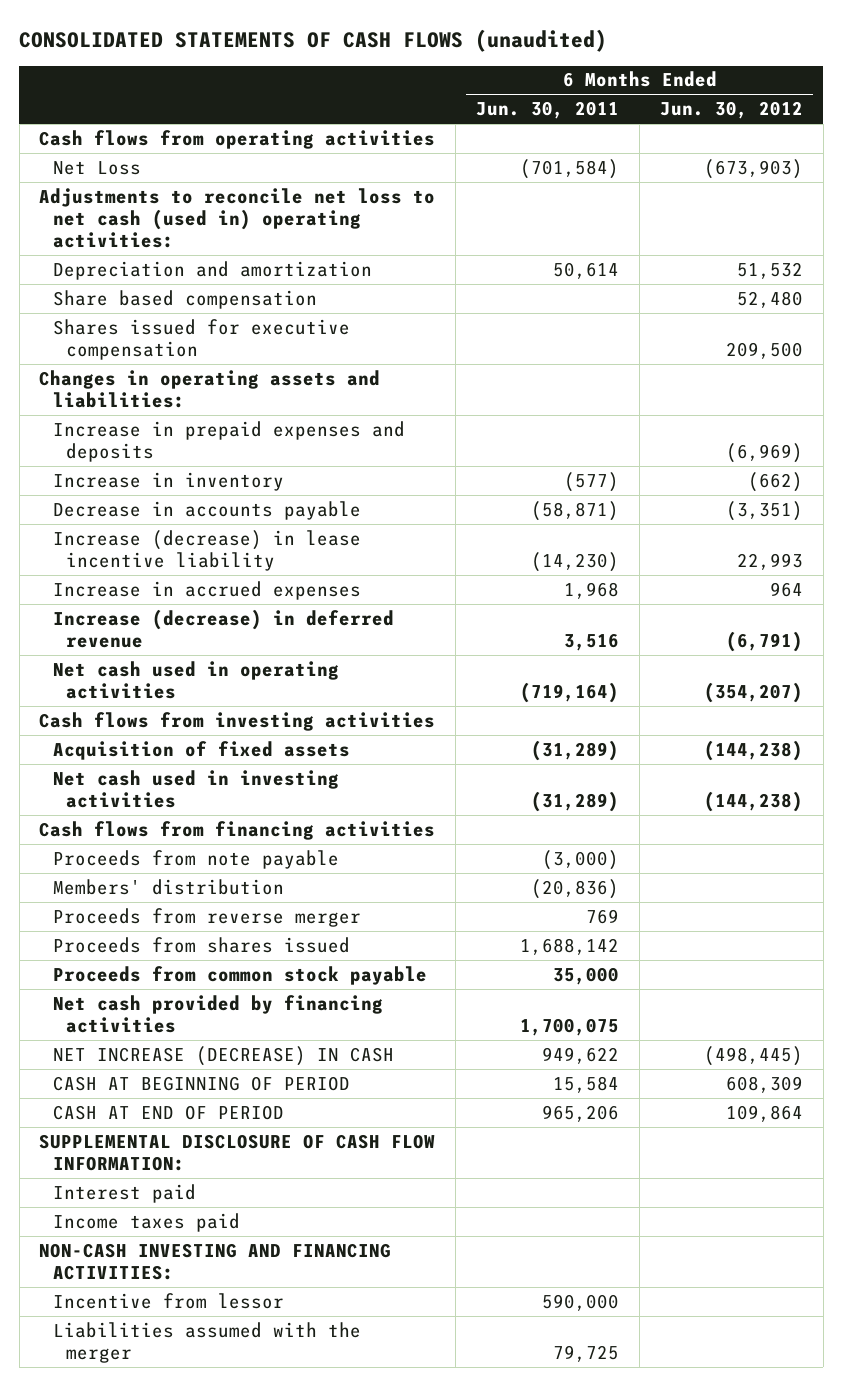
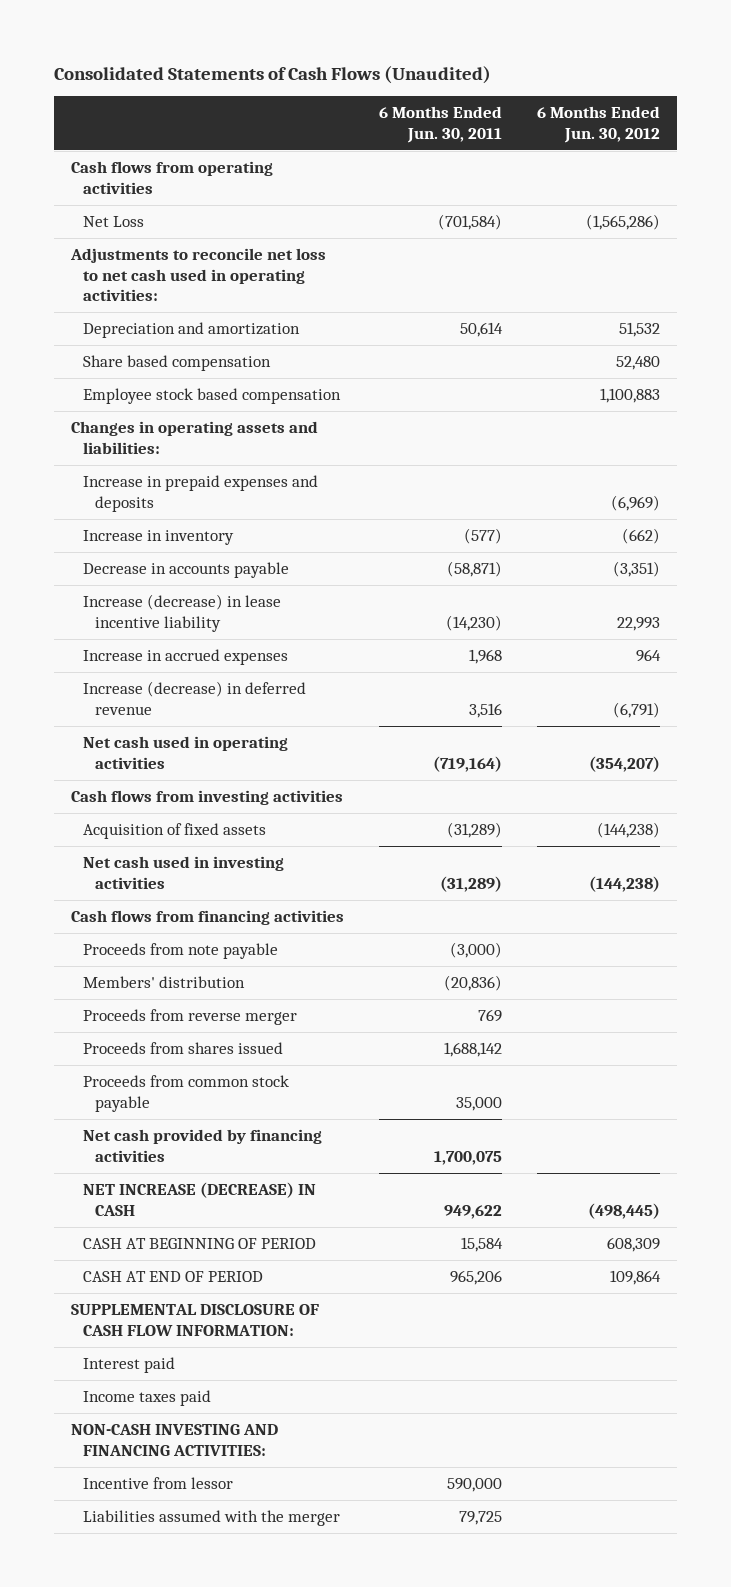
- CONSOLIDATED STATEMENTS OF CASH FLOWS (unaudited)
+ Consolidated Statements of Cash Flows (Unaudited)
- Net Loss | (701,584) | (673,903)
- Adjustments to reconcile net loss to net cash (used in) operating activities:
+ Net Loss | (701,584) | (1,565,286)
+ Adjustments to reconcile net loss to net cash used in operating activities:
- Shares issued for executive compensation | | 209,500
+ Employee stock based compensation | | 1,100,883

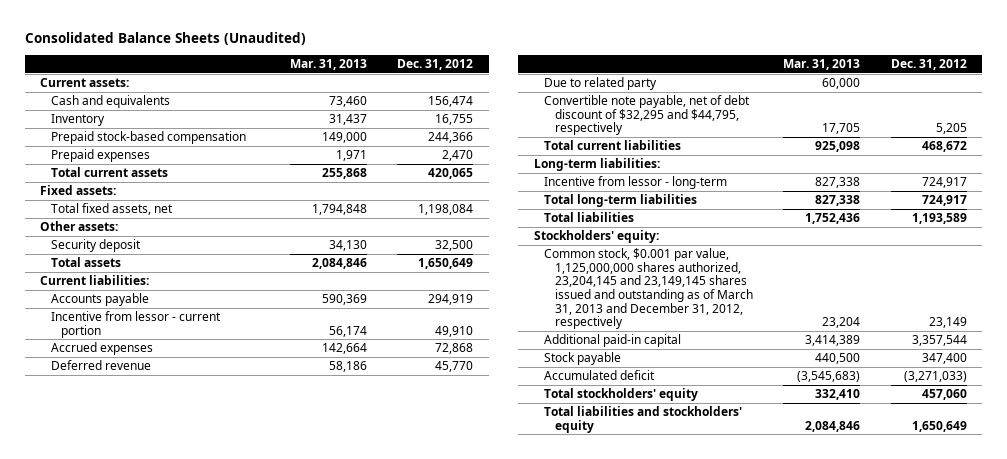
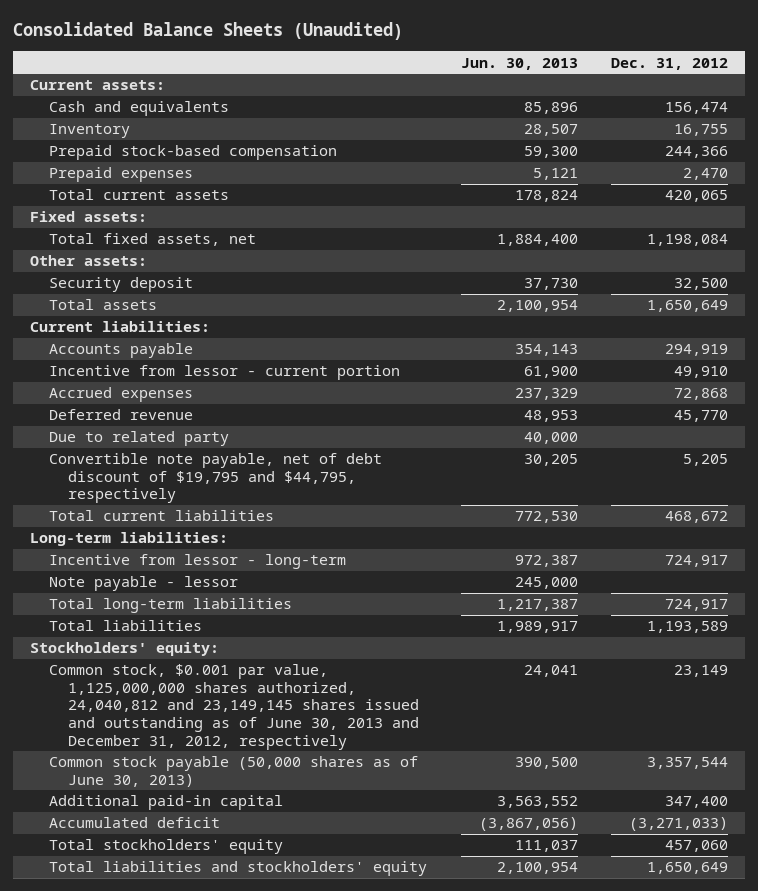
- | Mar. 31, 2013 | Dec. 31, 2012
+ | Jun. 30, 2013 | Dec. 31, 2012
- Convertible note payable, net of debt discount of $32,295 and $44,795, respectively | 17,705 | 5,205
+ Convertible note payable, net of debt discount of $19,795 and $44,795, respectively | 30,205 | 5,205
+ Note payable - lessor | 245,000 |
- Common stock, $0.001 par value, 1,125,000,000 shares authorized, 23,204,145 and 23,149,145 shares issued and outstanding as of March 31, 2013 and December 31, 2012, respectively | 23,204 | 23,149
- Additional paid-in capital | 3,414,389 | 3,357,544
- Stock payable | 440,500 | 347,400
+ Common stock, $0.001 par value, 1,125,000,000 shares authorized, 24,040,812 and 23,149,145 shares issued and outstanding as of June 30, 2013 and December 31, 2012, respectively | 24,041 | 23,149
+ Common stock payable (50,000 shares as of June 30, 2013) | 390,500 | 3,357,544
+ Additional paid-in capital | 3,563,552 | 347,400

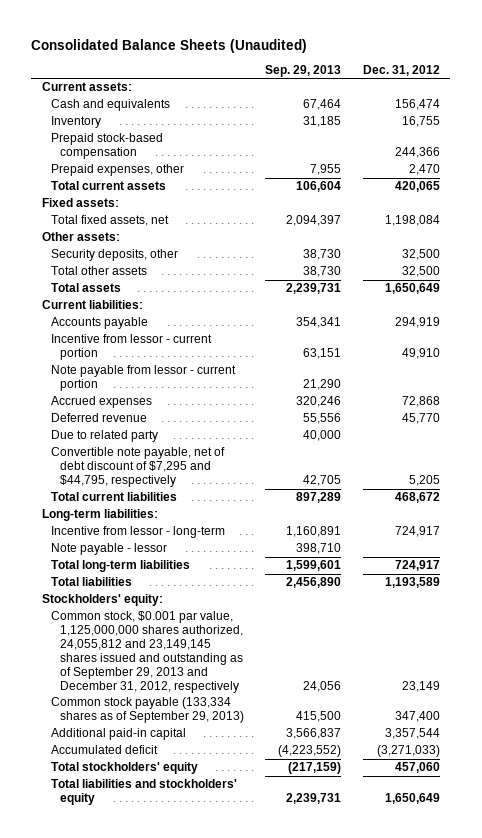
- | Jun. 30, 2013 | Dec. 31, 2012
+ | Sep. 29, 2013 | Dec. 31, 2012
- Prepaid expenses | 5,121 | 2,470
+ Prepaid expenses, other | 7,955 | 2,470
- Security deposit | 37,730 | 32,500
+ Security deposits, other | 38,730 | 32,500
+ Total other assets | 38,730 | 32,500
+ Note payable from lessor - current portion | 21,290 |
- Convertible note payable, net of debt discount of $19,795 and $44,795, respectively | 30,205 | 5,205
+ Convertible note payable, net of debt discount of $7,295 and $44,795, respectively | 42,705 | 5,205
- Common stock, $0.001 par value, 1,125,000,000 shares authorized, 24,040,812 and 23,149,145 shares issued and outstanding as of June 30, 2013 and December 31, 2012, respectively | 24,041 | 23,149
- Common stock payable (50,000 shares as of June 30, 2013) | 390,500 | 3,357,544
- Additional paid-in capital | 3,563,552 | 347,400
+ Common stock, $0.001 par value, 1,125,000,000 shares authorized, 24,055,812 and 23,149,145 shares issued and outstanding as of September 29, 2013 and December 31, 2012, respectively | 24,056 | 23,149
+ Common stock payable (133,334 shares as of September 29, 2013) | 415,500 | 347,400
+ Additional paid-in capital | 3,566,837 | 3,357,544

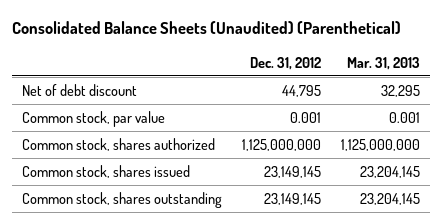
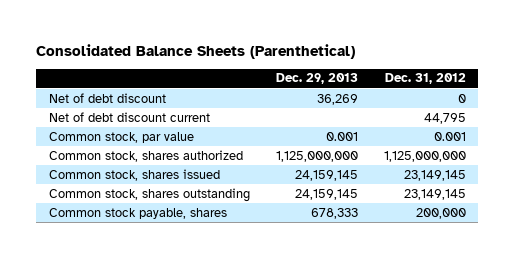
- Consolidated Balance Sheets (Unaudited) (Parenthetical)
+ Consolidated Balance Sheets (Parenthetical)
- | Dec. 31, 2012 | Mar. 31, 2013
+ | Dec. 29, 2013 | Dec. 31, 2012
- Net of debt discount | 44,795 | 32,295
+ Net of debt discount | 36,269 | 0
+ Net of debt discount current | | 44,795
+ Common stock payable, shares | 678,333 | 200,000

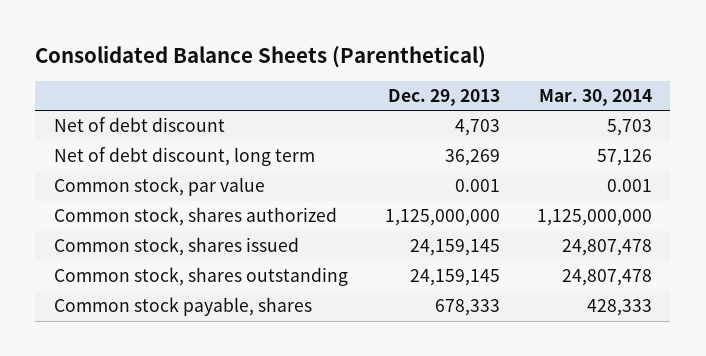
- | Dec. 29, 2013 | Dec. 31, 2012
+ | Dec. 29, 2013 | Mar. 30, 2014
- Net of debt discount | 36,269 | 0
- Net of debt discount current | | 44,795
+ Net of debt discount | 4,703 | 5,703
+ Net of debt discount, long term | 36,269 | 57,126

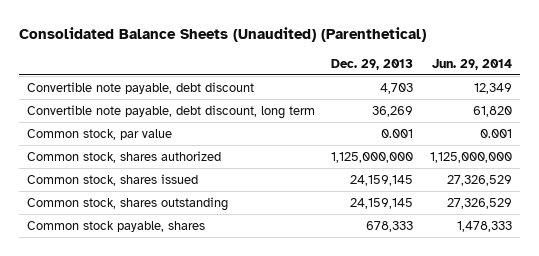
- Consolidated Balance Sheets (Parenthetical)
+ Consolidated Balance Sheets (Unaudited) (Parenthetical)
- | Dec. 29, 2013 | Mar. 30, 2014
+ | Dec. 29, 2013 | Jun. 29, 2014
- Net of debt discount | 4,703 | 5,703
- Net of debt discount, long term | 36,269 | 57,126
+ Convertible note payable, debt discount | 4,703 | 12,349
+ Convertible note payable, debt discount, long term | 36,269 | 61,820

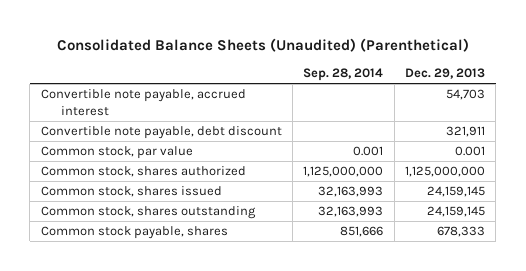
- | Dec. 29, 2013 | Jun. 29, 2014
+ | Sep. 28, 2014 | Dec. 29, 2013
- Convertible note payable, debt discount | 4,703 | 12,349
- Convertible note payable, debt discount, long term | 36,269 | 61,820
+ Convertible note payable, accrued interest | | 54,703
+ Convertible note payable, debt discount | | 321,911

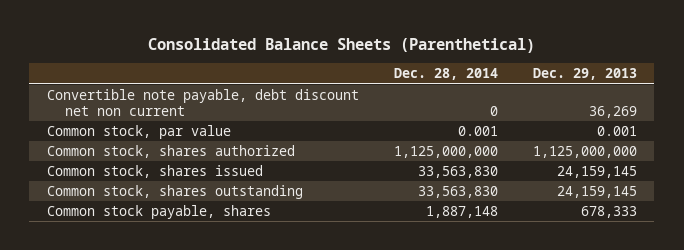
- Consolidated Balance Sheets (Unaudited) (Parenthetical)
+ Consolidated Balance Sheets (Parenthetical)
- | Sep. 28, 2014 | Dec. 29, 2013
+ | Dec. 28, 2014 | Dec. 29, 2013
- Convertible note payable, accrued interest | | 54,703
- Convertible note payable, debt discount | | 321,911
+ Convertible note payable, debt discount net non current | 0 | 36,269

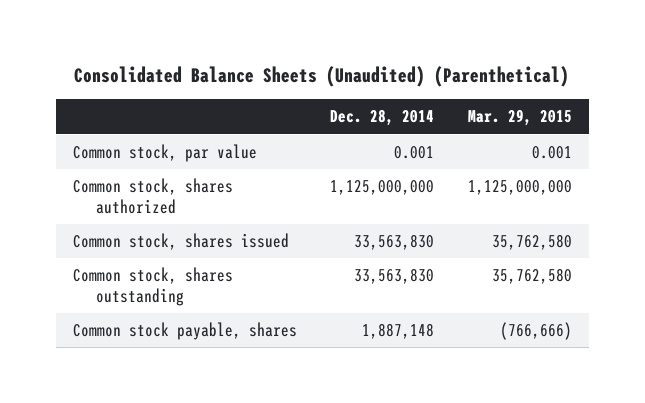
- Consolidated Balance Sheets (Parenthetical)
+ Consolidated Balance Sheets (Unaudited) (Parenthetical)
- | Dec. 28, 2014 | Dec. 29, 2013
+ | Dec. 28, 2014 | Mar. 29, 2015
- Convertible note payable, debt discount net non current | 0 | 36,269

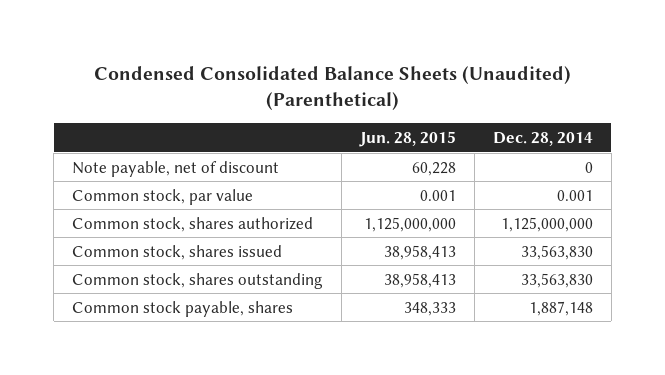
- Consolidated Balance Sheets (Unaudited) (Parenthetical)
+ Condensed Consolidated Balance Sheets (Unaudited) (Parenthetical)
- | Dec. 28, 2014 | Mar. 29, 2015
+ | Jun. 28, 2015 | Dec. 28, 2014
+ Note payable, net of discount | 60,228 | 0

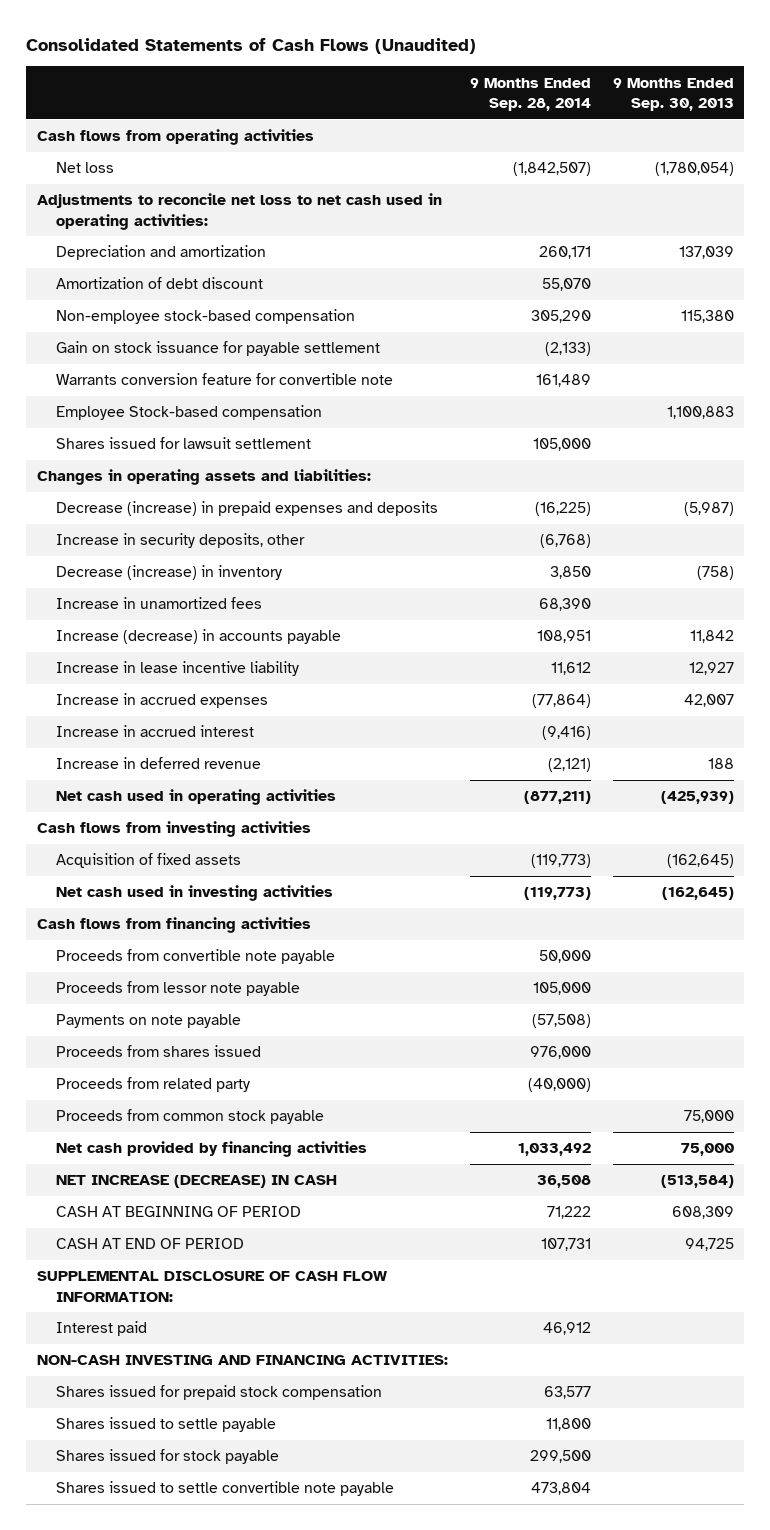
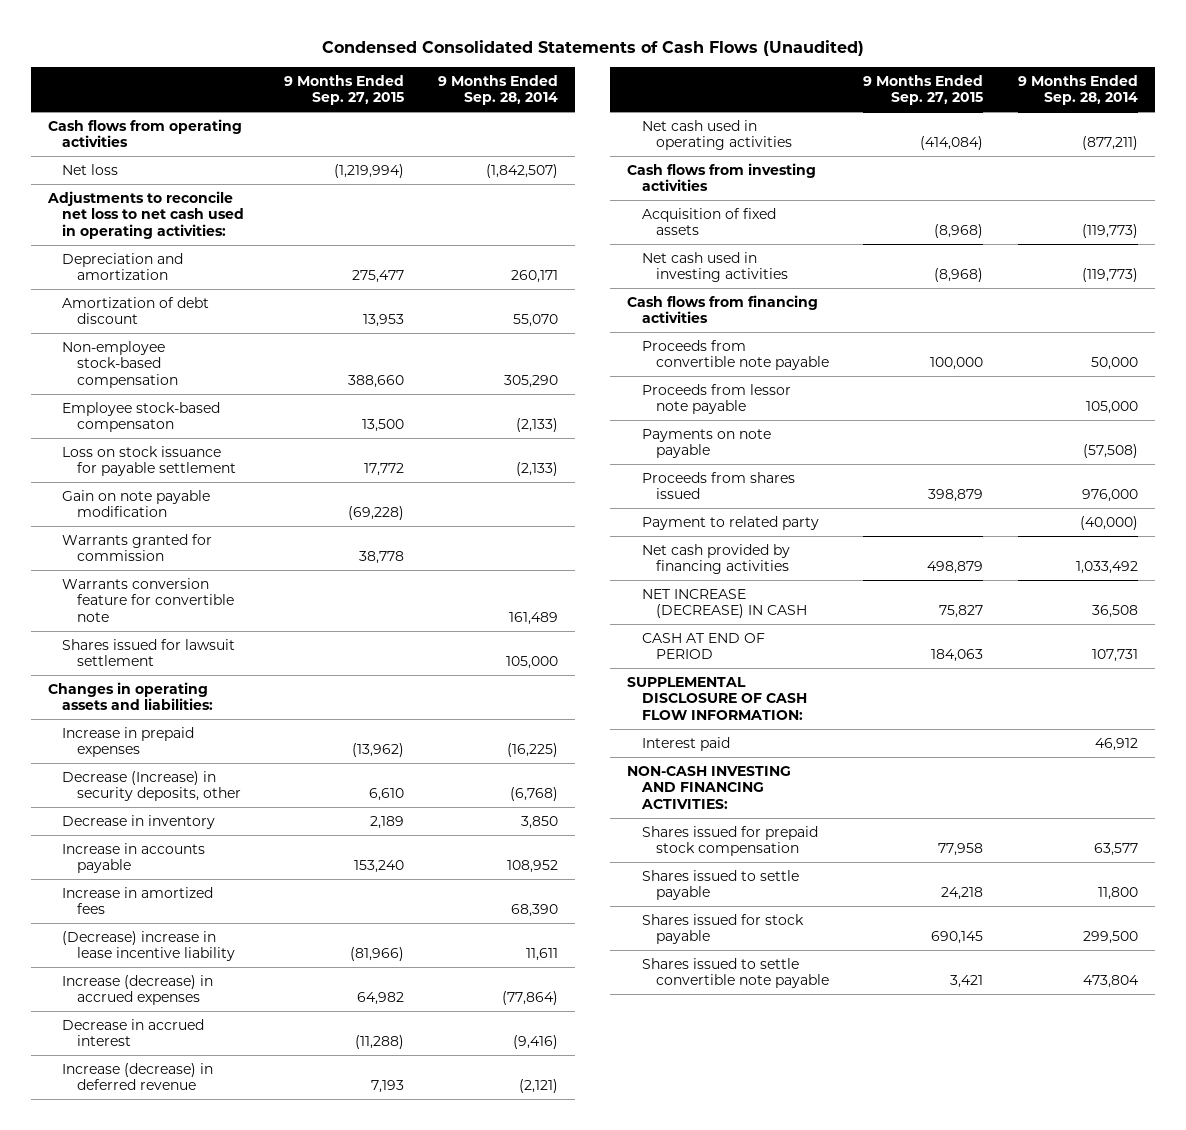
- Consolidated Statements of Cash Flows (Unaudited)
+ Condensed Consolidated Statements of Cash Flows (Unaudited)
- | 9 Months Ended Sep. 28, 2014 | 9 Months Ended Sep. 30, 2013
+ | 9 Months Ended Sep. 27, 2015 | 9 Months Ended Sep. 28, 2014
- Gain on stock issuance for payable settlement | (2,133) |
+ Employee stock-based compensaton | 13,500 | (2,133)
+ Loss on stock issuance for payable settlement | 17,772 | (2,133)
+ Gain on note payable modification | (69,228) |
+ Warrants granted for commission | 38,778 |
- Employee Stock-based compensation | | 1,100,883
- Decrease (increase) in prepaid expenses and deposits | (16,225) | (5,987)
- Increase in security deposits, other | (6,768) |
- Decrease (increase) in inventory | 3,850 | (758)
- Increase in unamortized fees | 68,390 |
- Increase (decrease) in accounts payable | 108,951 | 11,842
- Increase in lease incentive liability | 11,612 | 12,927
- Increase in accrued expenses | (77,864) | 42,007
- Increase in accrued interest | (9,416) |
- Increase in deferred revenue | (2,121) | 188
+ Increase in prepaid expenses | (13,962) | (16,225)
+ Decrease (Increase) in security deposits, other | 6,610 | (6,768)
+ Decrease in inventory | 2,189 | 3,850
+ Increase in accounts payable | 153,240 | 108,952
+ Increase in amortized fees | | 68,390
+ (Decrease) increase in lease incentive liability | (81,966) | 11,611
+ Increase (decrease) in accrued expenses | 64,982 | (77,864)
+ Decrease in accrued interest | (11,288) | (9,416)
+ Increase (decrease) in deferred revenue | 7,193 | (2,121)
- Proceeds from related party | (40,000) |
- Proceeds from common stock payable | | 75,000
+ Payment to related party | | (40,000)
- CASH AT BEGINNING OF PERIOD | 71,222 | 608,309

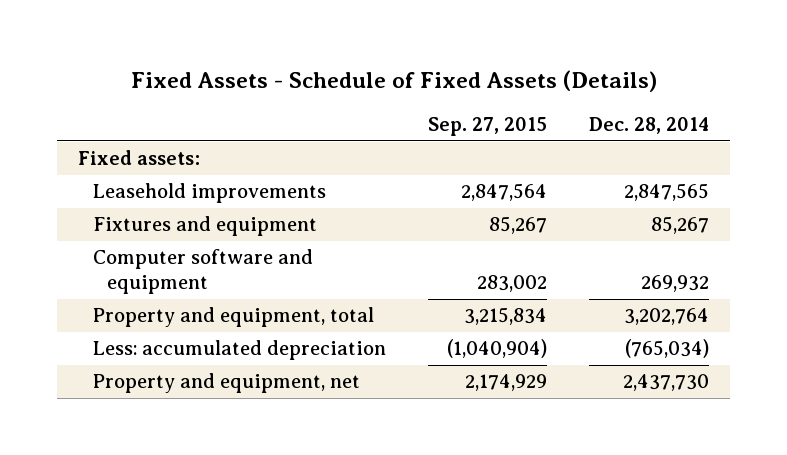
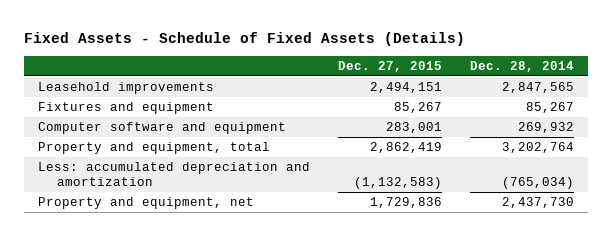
- | Sep. 27, 2015 | Dec. 28, 2014
+ | Dec. 27, 2015 | Dec. 28, 2014
- Fixed assets:
- Less: accumulated depreciation | (1,040,904) | (765,034)
+ Less: accumulated depreciation and amortization | (1,132,583) | (765,034)

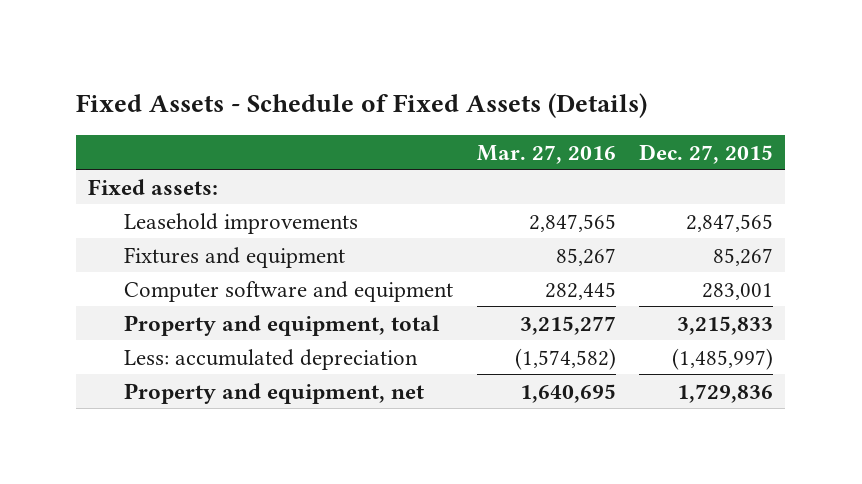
- | Dec. 27, 2015 | Dec. 28, 2014
+ | Mar. 27, 2016 | Dec. 27, 2015
- Leasehold improvements | 2,494,151 | 2,847,565
+ Fixed assets:
+ Leasehold improvements | 2,847,565 | 2,847,565
- Property and equipment, total | 2,862,419 | 3,202,764
- Less: accumulated depreciation and amortization | (1,132,583) | (765,034)
+ Property and equipment, total | 3,215,277 | 3,215,833
+ Less: accumulated depreciation | (1,574,582) | (1,485,997)

